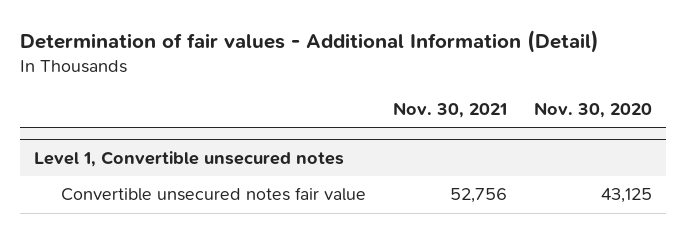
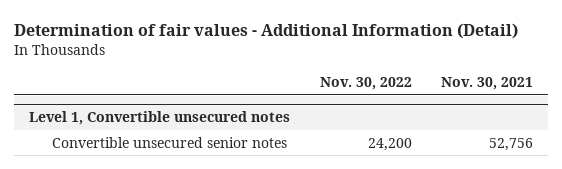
- | Nov. 30, 2021 | Nov. 30, 2020
+ | Nov. 30, 2022 | Nov. 30, 2021
@ Level 1, Convertible unsecured notes
- Convertible unsecured notes fair value | 52,756 | 43,125
+ Convertible unsecured senior notes | 24,200 | 52,756

